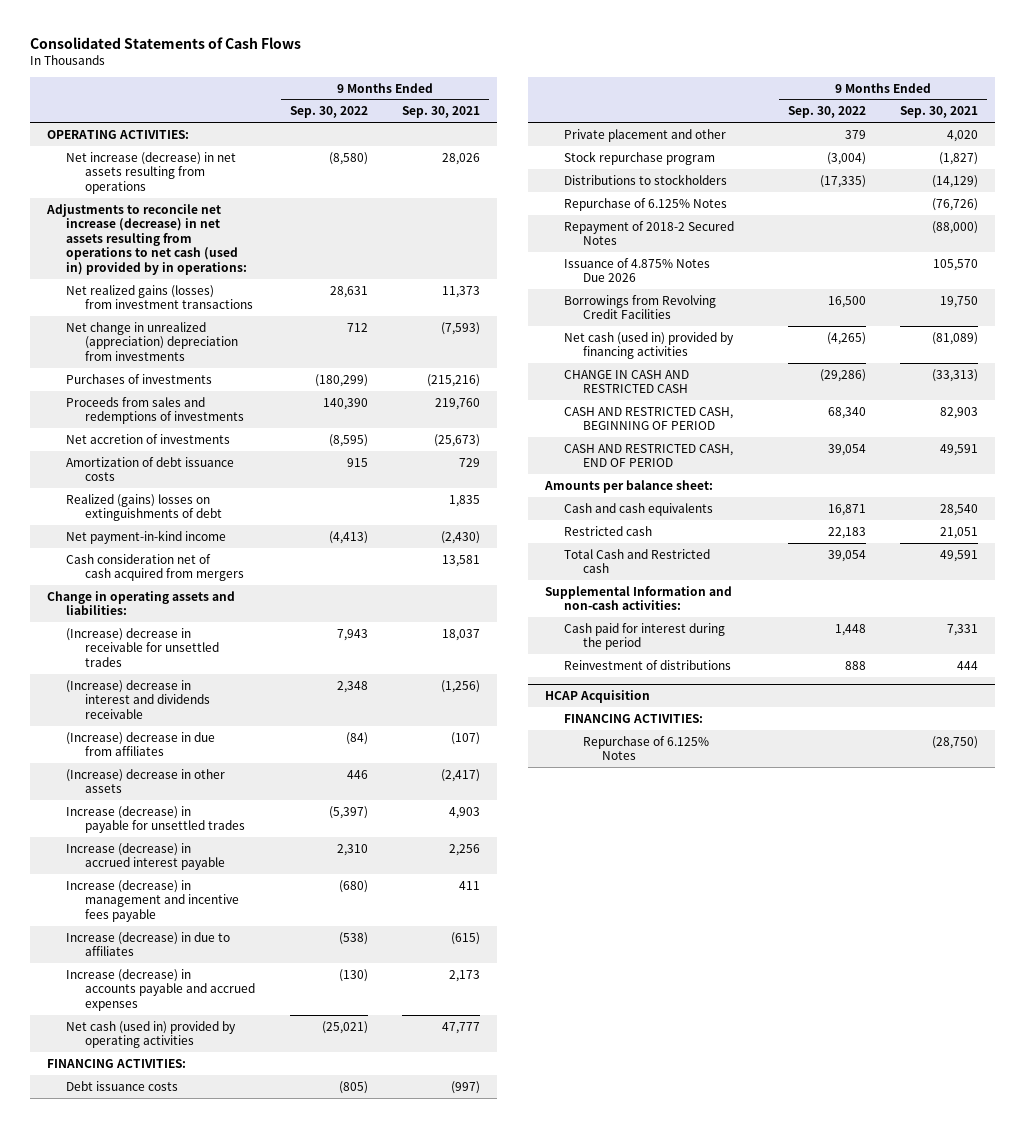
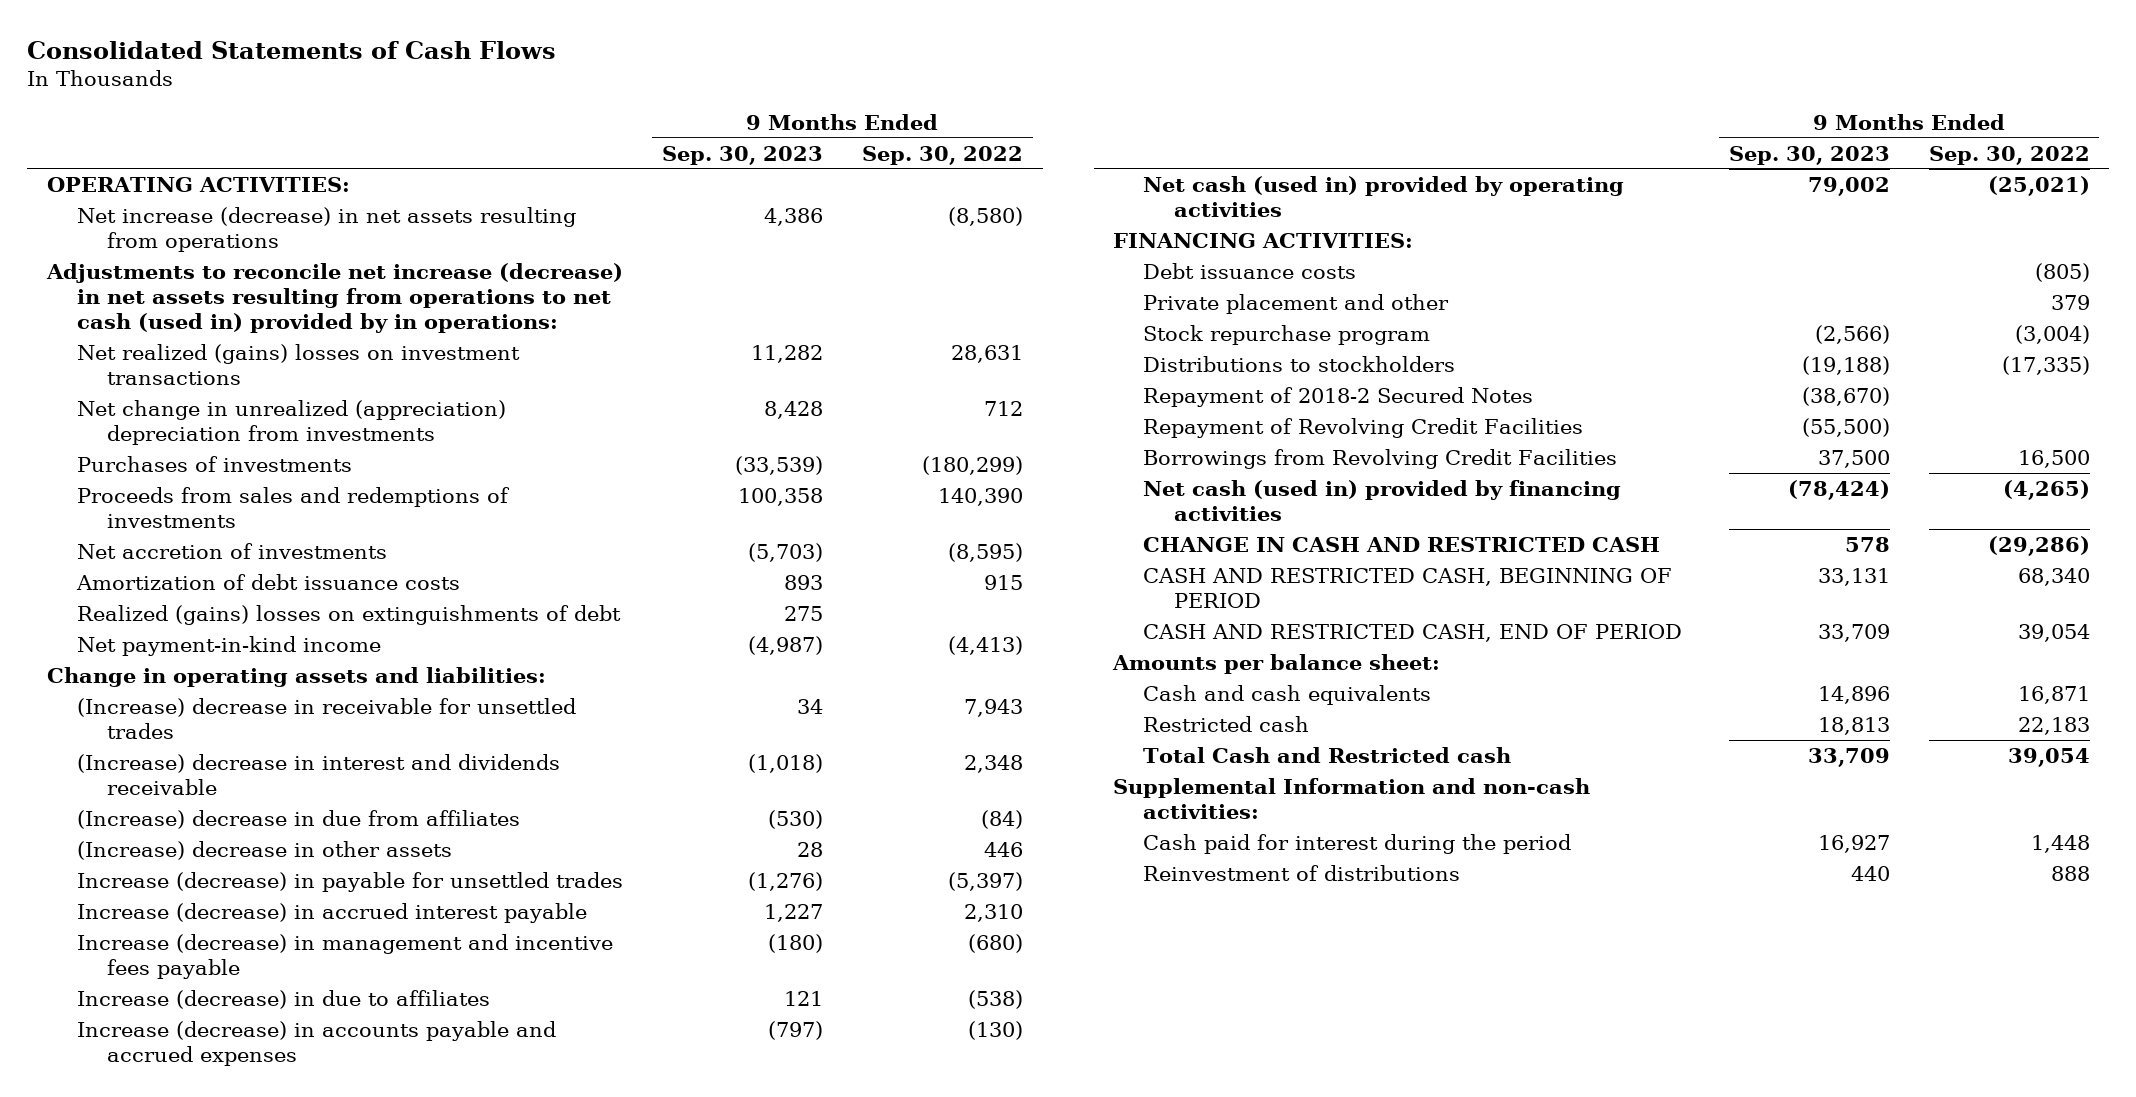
- | 9 Months Ended Sep. 30, 2022 | 9 Months Ended Sep. 30, 2021
+ | 9 Months Ended Sep. 30, 2023 | 9 Months Ended Sep. 30, 2022
- Net realized gains (losses) from investment transactions | 28,631 | 11,373
+ Net realized (gains) losses on investment transactions | 11,282 | 28,631
- Cash consideration net of cash acquired from mergers | | 13,581
- Repurchase of 6.125% Notes | | (76,726)
- Issuance of 4.875% Notes Due 2026 | | 105,570
+ Repayment of Revolving Credit Facilities | (55,500) |
- HCAP Acquisition
- FINANCING ACTIVITIES:
- Repurchase of 6.125% Notes | | (28,750)

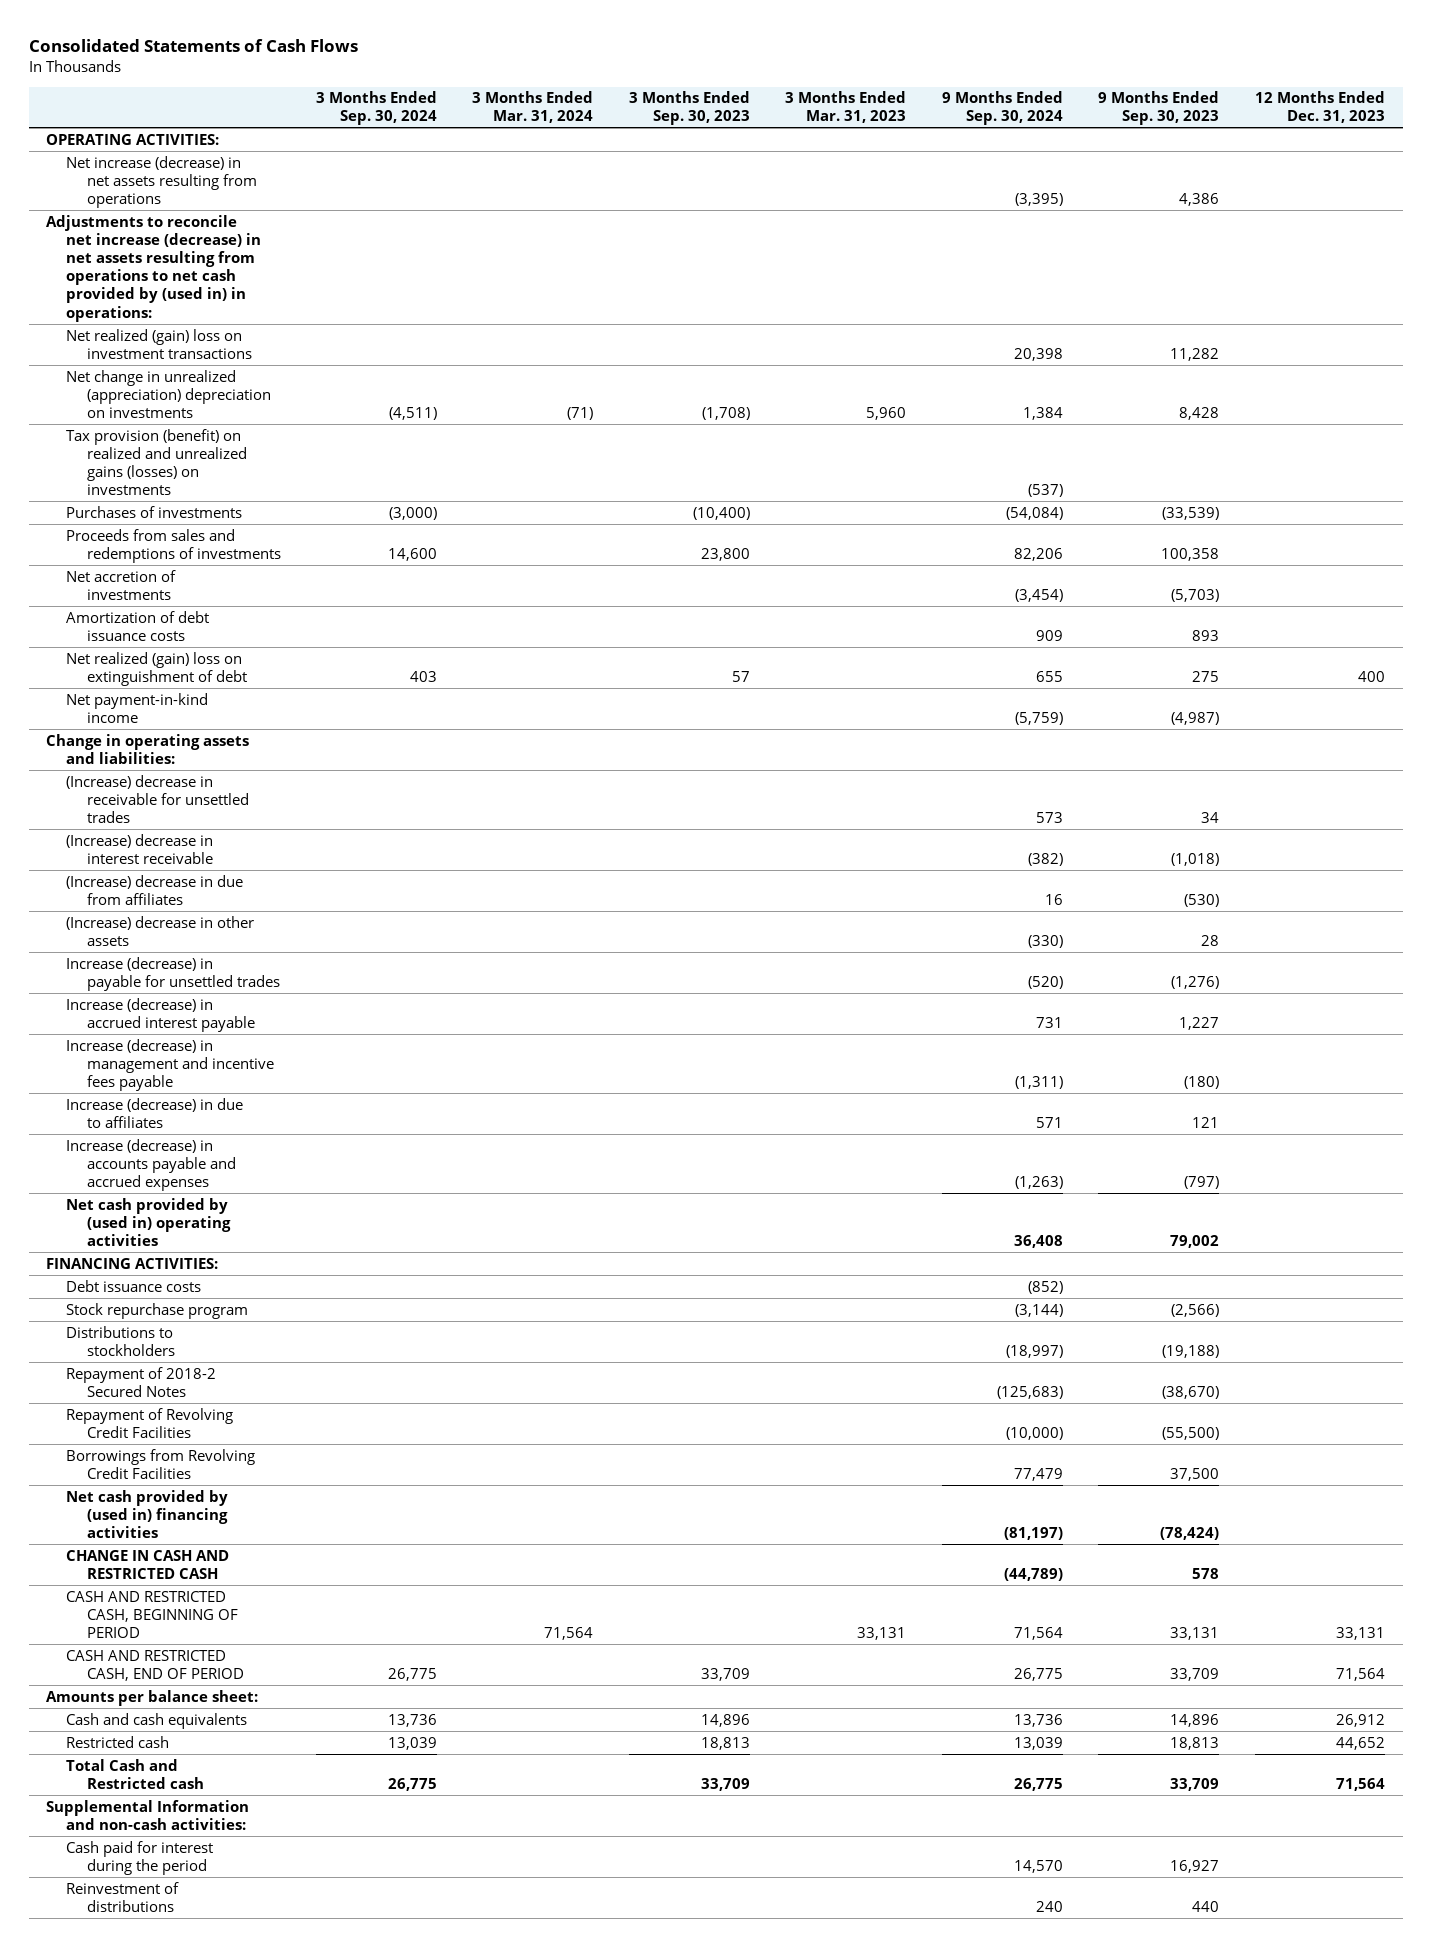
- | 9 Months Ended Sep. 30, 2023 | 9 Months Ended Sep. 30, 2022
+ | 3 Months Ended Sep. 30, 2024 | 3 Months Ended Mar. 31, 2024 | 3 Months Ended Sep. 30, 2023 | 3 Months Ended Mar. 31, 2023 | 9 Months Ended Sep. 30, 2024 | 9 Months Ended Sep. 30, 2023 | 12 Months Ended Dec. 31, 2023
- Adjustments to reconcile net increase (decrease) in net assets resulting from operations to net cash (used in) provided by in operations:
- Net realized (gains) losses on investment transactions | 11,282 | 28,631
- Net change in unrealized (appreciation) depreciation from investments | 8,428 | 712
+ Adjustments to reconcile net increase (decrease) in net assets resulting from operations to net cash provided by (used in) in operations:
+ Net realized (gain) loss on investment transactions | | | | | 20,398 | 11,282 |
+ Net change in unrealized (appreciation) depreciation on investments | (4,511) | (71) | (1,708) | 5,960 | 1,384 | 8,428 |
+ Tax provision (benefit) on realized and unrealized gains (losses) on investments | | | | | (537) | |
- Realized (gains) losses on extinguishments of debt | 275 |
+ Net realized (gain) loss on extinguishment of debt | 403 | | 57 | | 655 | 275 | 400
- (Increase) decrease in interest and dividends receivable | (1,018) | 2,348
+ (Increase) decrease in interest receivable | | | | | (382) | (1,018) |
- Net cash (used in) provided by operating activities | 79,002 | (25,021)
+ Net cash provided by (used in) operating activities | | | | | 36,408 | 79,002 |
- Private placement and other | | 379
- Net cash (used in) provided by financing activities | (78,424) | (4,265)
+ Net cash provided by (used in) financing activities | | | | | (81,197) | (78,424) |

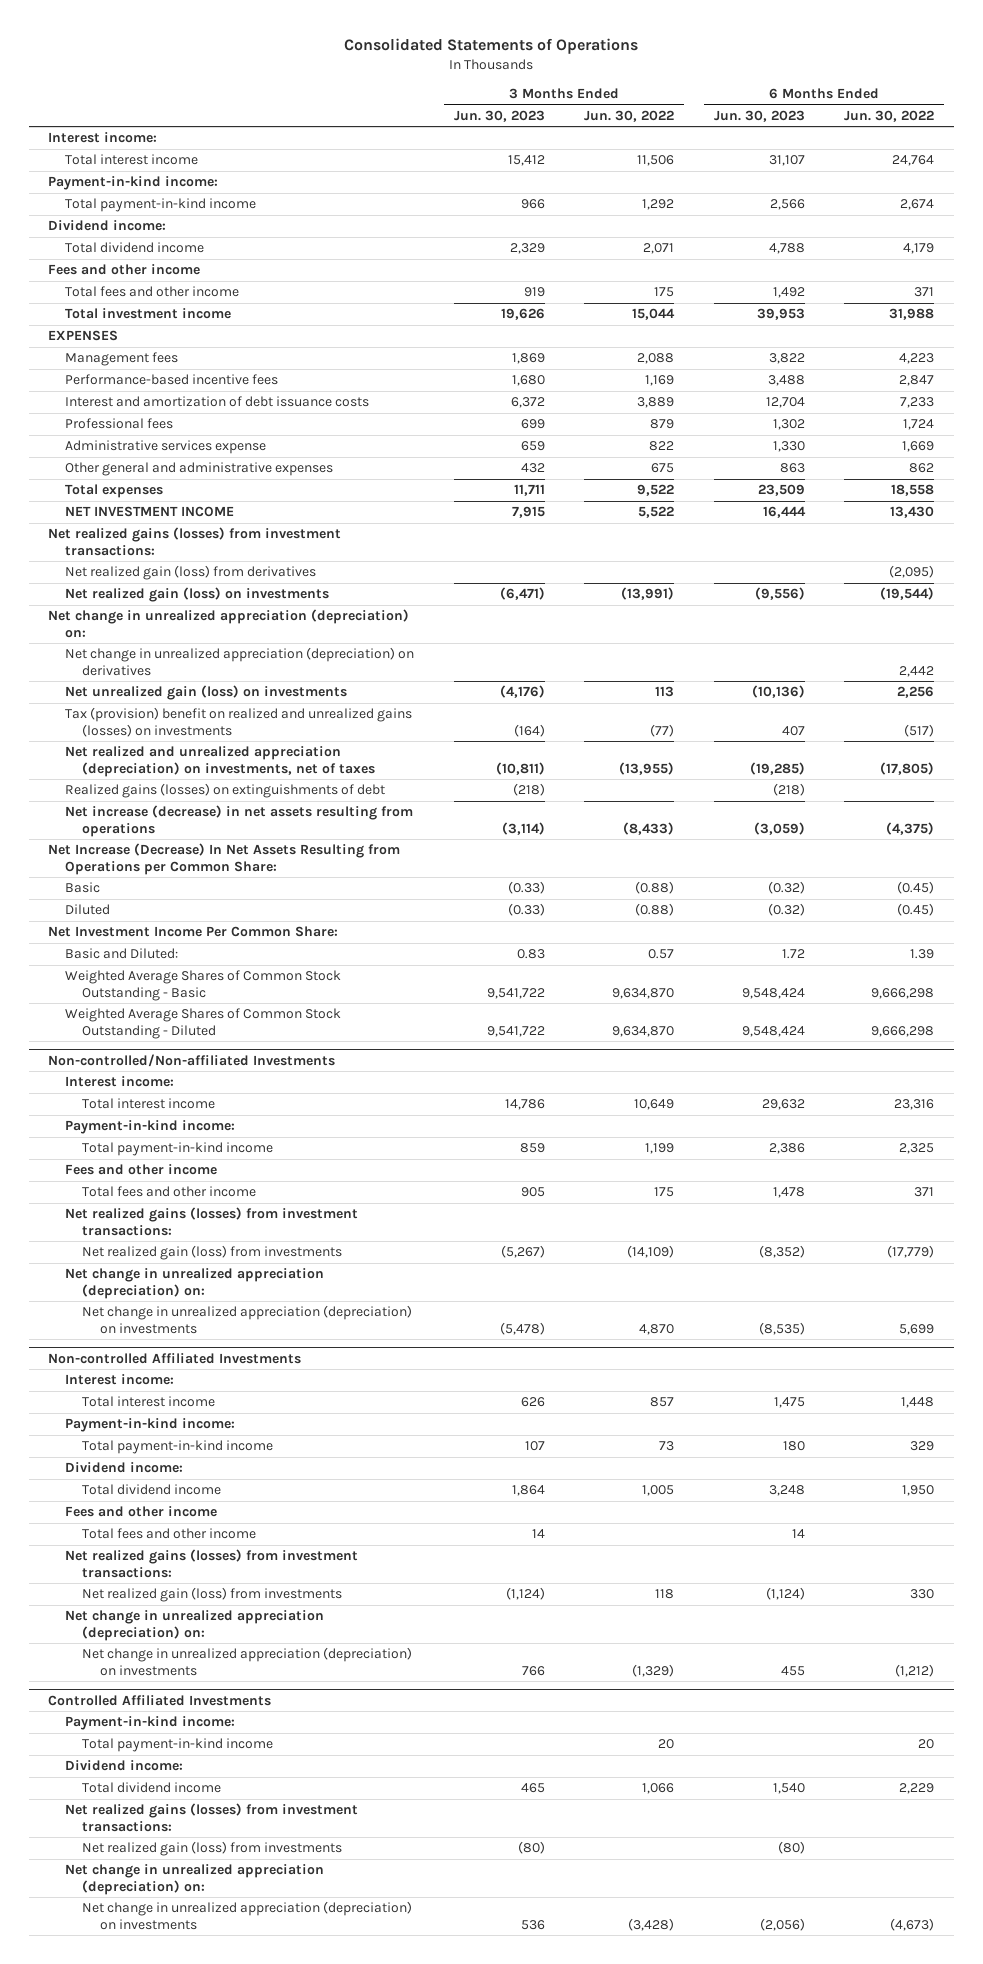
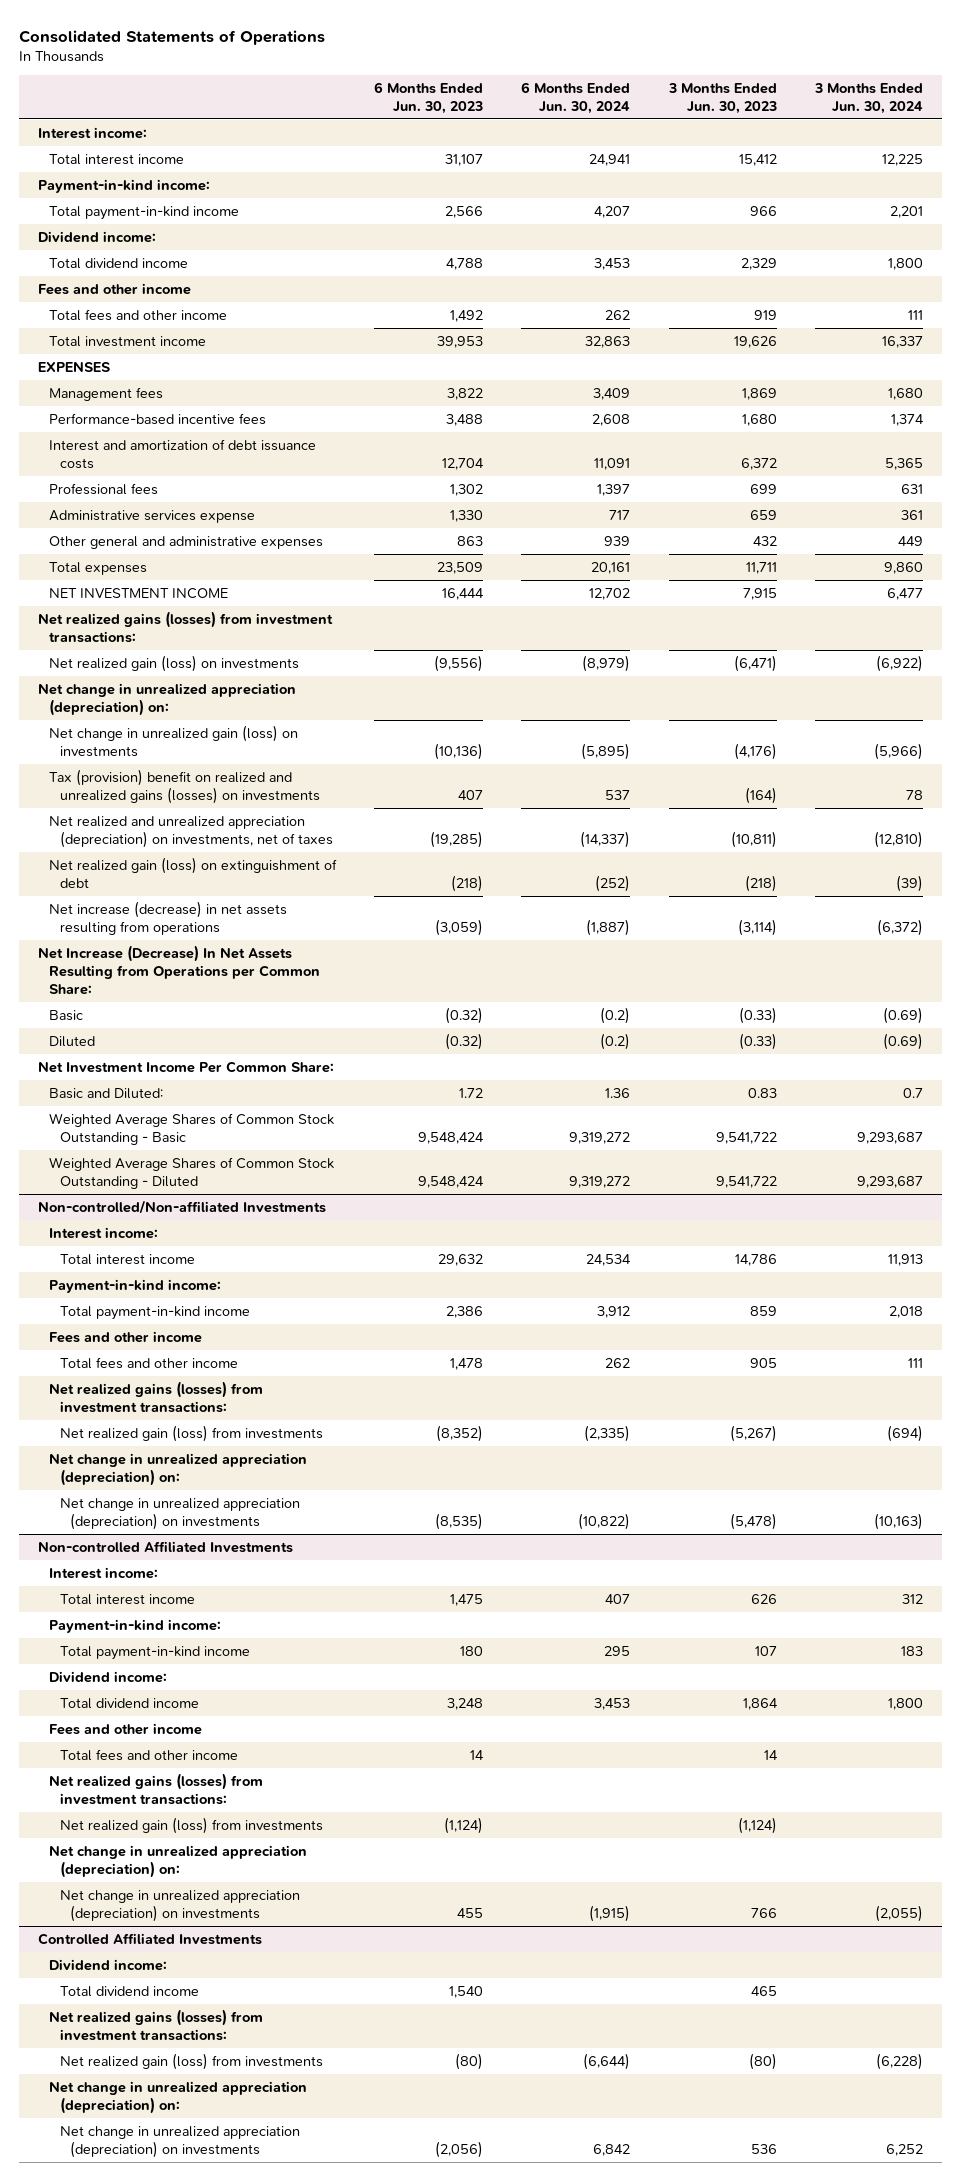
- | 3 Months Ended Jun. 30, 2023 | 3 Months Ended Jun. 30, 2022 | 6 Months Ended Jun. 30, 2023 | 6 Months Ended Jun. 30, 2022
+ | 6 Months Ended Jun. 30, 2023 | 6 Months Ended Jun. 30, 2024 | 3 Months Ended Jun. 30, 2023 | 3 Months Ended Jun. 30, 2024
- Net realized gain (loss) from derivatives | | | | (2,095)
- Net change in unrealized appreciation (depreciation) on derivatives | | | | 2,442
- Net unrealized gain (loss) on investments | (4,176) | 113 | (10,136) | 2,256
+ Net change in unrealized gain (loss) on investments | (10,136) | (5,895) | (4,176) | (5,966)
- Realized gains (losses) on extinguishments of debt | (218) | | (218) |
+ Net realized gain (loss) on extinguishment of debt | (218) | (252) | (218) | (39)
@ Controlled Affiliated Investments
- Payment-in-kind income:
- Total payment-in-kind income | | 20 | | 20

